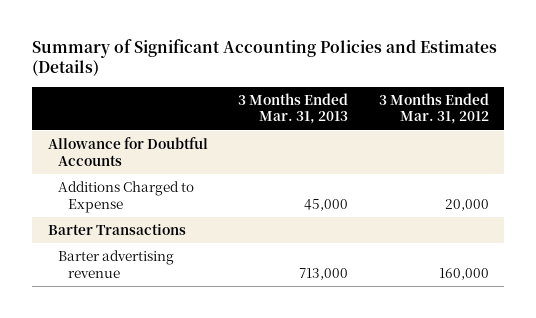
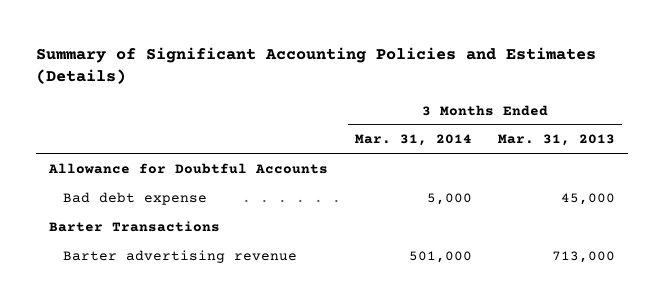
- | 3 Months Ended Mar. 31, 2013 | 3 Months Ended Mar. 31, 2012
+ | 3 Months Ended Mar. 31, 2014 | 3 Months Ended Mar. 31, 2013
- Additions Charged to Expense | 45,000 | 20,000
+ Bad debt expense | 5,000 | 45,000

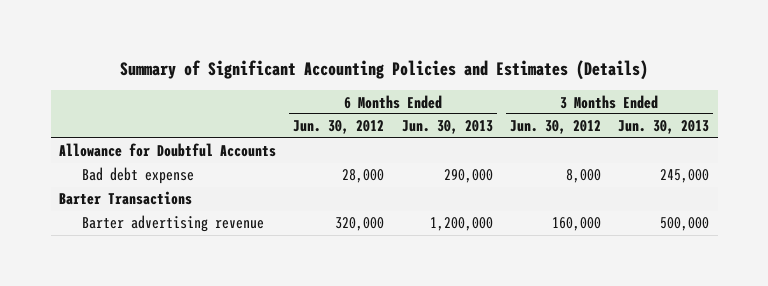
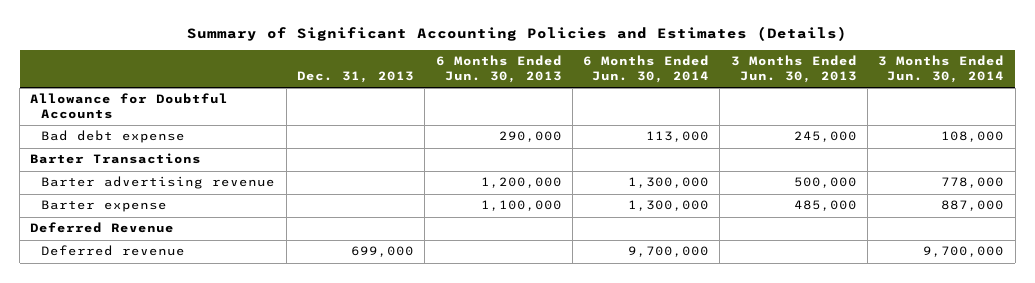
- | 6 Months Ended Jun. 30, 2012 | 6 Months Ended Jun. 30, 2013 | 3 Months Ended Jun. 30, 2012 | 3 Months Ended Jun. 30, 2013
+ | Dec. 31, 2013 | 6 Months Ended Jun. 30, 2013 | 6 Months Ended Jun. 30, 2014 | 3 Months Ended Jun. 30, 2013 | 3 Months Ended Jun. 30, 2014
+ Barter expense | | 1,100,000 | 1,300,000 | 485,000 | 887,000
+ Deferred Revenue
+ Deferred revenue | 699,000 | | 9,700,000 | | 9,700,000

